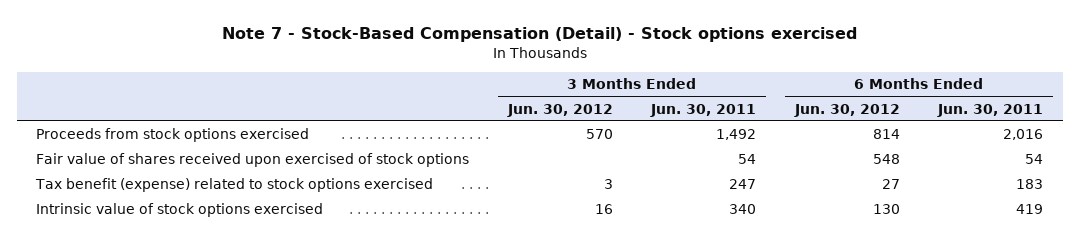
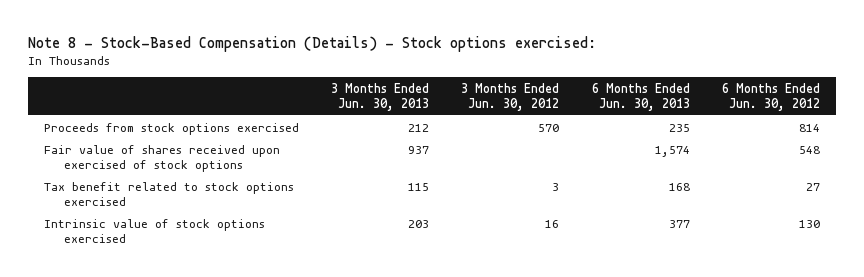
- Note 7 - Stock-Based Compensation (Detail) - Stock options exercised
+ Note 8 - Stock-Based Compensation (Details) - Stock options exercised:
- | 3 Months Ended Jun. 30, 2012 | 3 Months Ended Jun. 30, 2011 | 6 Months Ended Jun. 30, 2012 | 6 Months Ended Jun. 30, 2011
+ | 3 Months Ended Jun. 30, 2013 | 3 Months Ended Jun. 30, 2012 | 6 Months Ended Jun. 30, 2013 | 6 Months Ended Jun. 30, 2012
- Tax benefit (expense) related to stock options exercised | 3 | 247 | 27 | 183
+ Tax benefit related to stock options exercised | 115 | 3 | 168 | 27

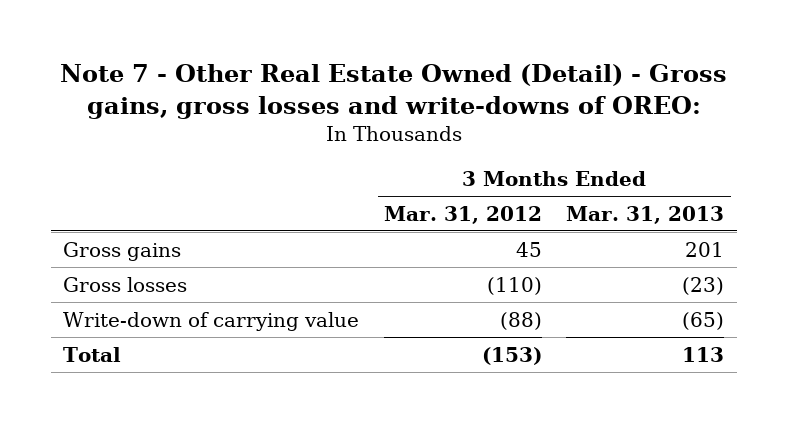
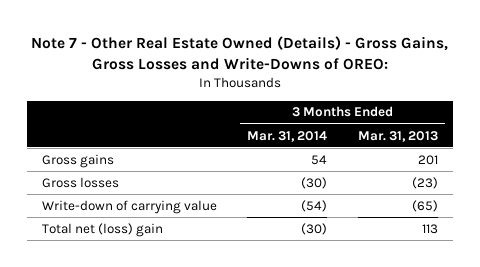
- Note 7 - Other Real Estate Owned (Detail) - Gross gains, gross losses and write-downs of OREO:
+ Note 7 - Other Real Estate Owned (Details) - Gross Gains, Gross Losses and Write-Downs of OREO:
- | 3 Months Ended Mar. 31, 2012 | 3 Months Ended Mar. 31, 2013
+ | 3 Months Ended Mar. 31, 2014 | 3 Months Ended Mar. 31, 2013
- Total | (153) | 113
+ Total net (loss) gain | (30) | 113

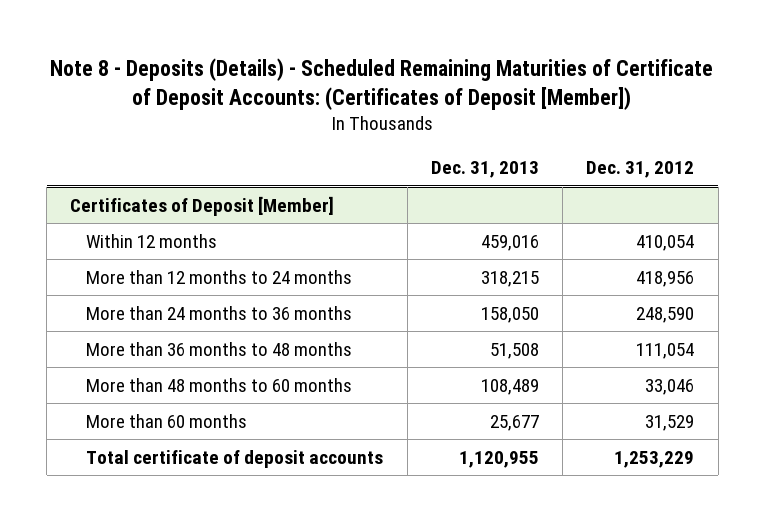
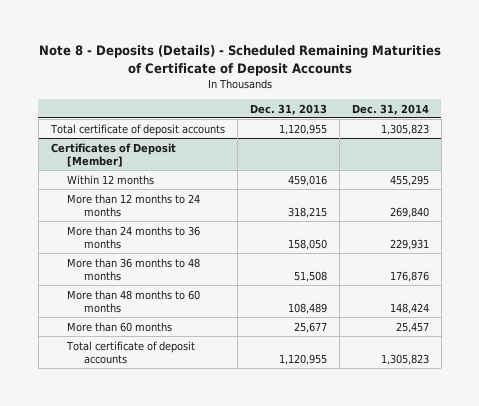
- Note 8 - Deposits (Details) - Scheduled Remaining Maturities of Certificate of Deposit Accounts: (Certificates of Deposit [Member])
+ Note 8 - Deposits (Details) - Scheduled Remaining Maturities of Certificate of Deposit Accounts
- | Dec. 31, 2013 | Dec. 31, 2012
+ | Dec. 31, 2013 | Dec. 31, 2014
+ Total certificate of deposit accounts | 1,120,955 | 1,305,823

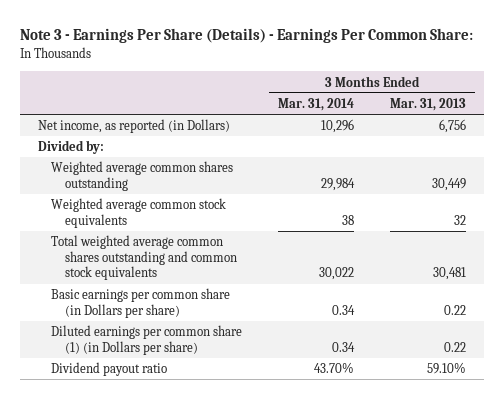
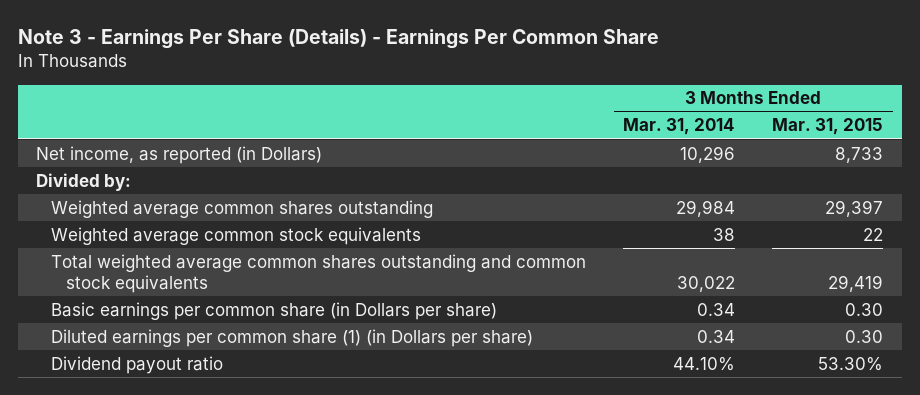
- Note 3 - Earnings Per Share (Details) - Earnings Per Common Share:
+ Note 3 - Earnings Per Share (Details) - Earnings Per Common Share
- | 3 Months Ended Mar. 31, 2014 | 3 Months Ended Mar. 31, 2013
+ | 3 Months Ended Mar. 31, 2014 | 3 Months Ended Mar. 31, 2015
- Dividend payout ratio | 43.70% | 59.10%
+ Dividend payout ratio | 44.10% | 53.30%

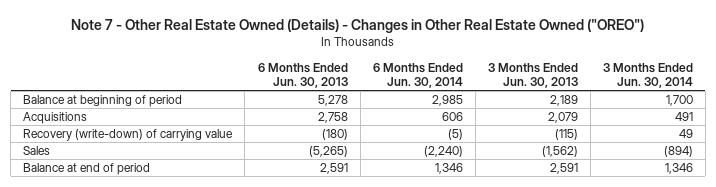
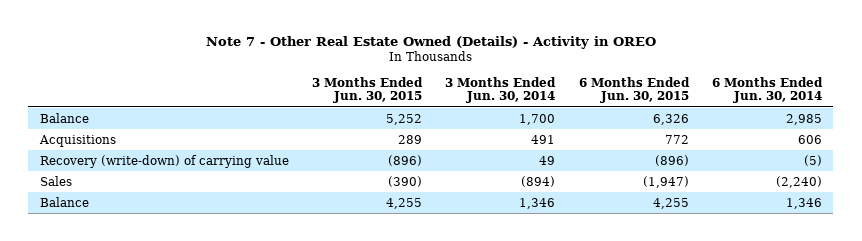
- Note 7 - Other Real Estate Owned (Details) - Changes in Other Real Estate Owned ("OREO")
+ Note 7 - Other Real Estate Owned (Details) - Activity in OREO
- | 6 Months Ended Jun. 30, 2013 | 6 Months Ended Jun. 30, 2014 | 3 Months Ended Jun. 30, 2013 | 3 Months Ended Jun. 30, 2014
+ | 3 Months Ended Jun. 30, 2015 | 3 Months Ended Jun. 30, 2014 | 6 Months Ended Jun. 30, 2015 | 6 Months Ended Jun. 30, 2014
- Balance at beginning of period | 5,278 | 2,985 | 2,189 | 1,700
+ Balance | 5,252 | 1,700 | 6,326 | 2,985
- Balance at end of period | 2,591 | 1,346 | 2,591 | 1,346
+ Balance | 4,255 | 1,346 | 4,255 | 1,346

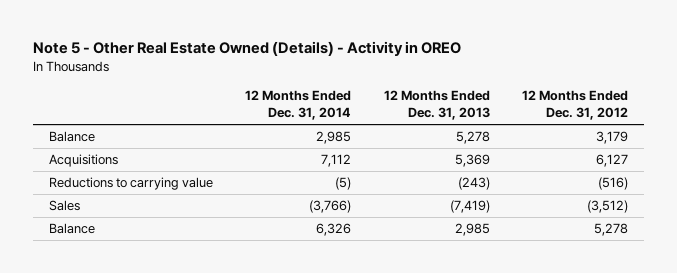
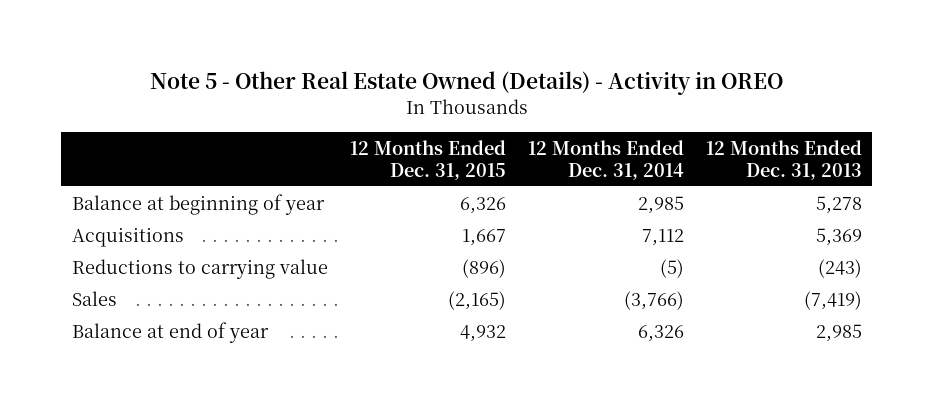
- | 12 Months Ended Dec. 31, 2014 | 12 Months Ended Dec. 31, 2013 | 12 Months Ended Dec. 31, 2012
+ | 12 Months Ended Dec. 31, 2015 | 12 Months Ended Dec. 31, 2014 | 12 Months Ended Dec. 31, 2013
- Balance | 2,985 | 5,278 | 3,179
+ Balance at beginning of year | 6,326 | 2,985 | 5,278
- Balance | 6,326 | 2,985 | 5,278
+ Balance at end of year | 4,932 | 6,326 | 2,985

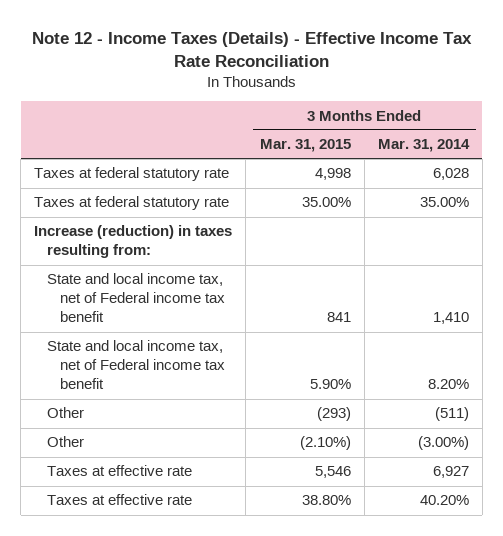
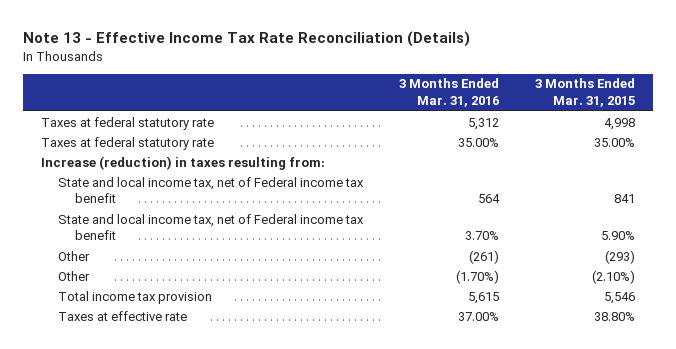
- Note 12 - Income Taxes (Details) - Effective Income Tax Rate Reconciliation
+ Note 13 - Effective Income Tax Rate Reconciliation (Details)
- | 3 Months Ended Mar. 31, 2015 | 3 Months Ended Mar. 31, 2014
+ | 3 Months Ended Mar. 31, 2016 | 3 Months Ended Mar. 31, 2015
- Taxes at effective rate | 5,546 | 6,927
+ Total income tax provision | 5,615 | 5,546

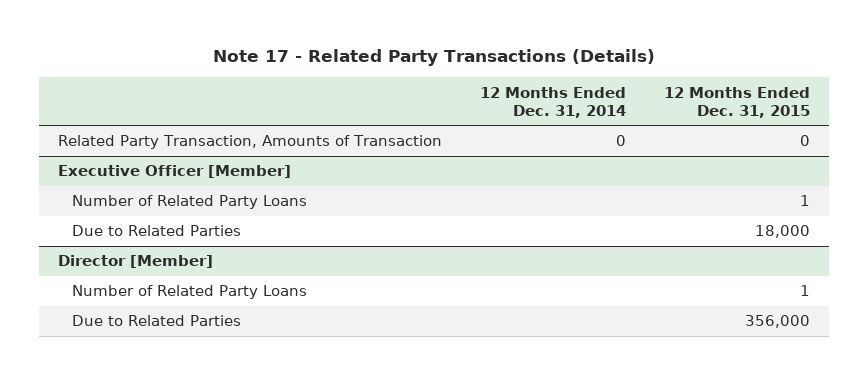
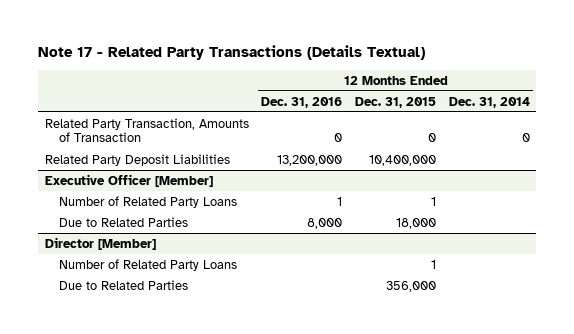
- Note 17 - Related Party Transactions (Details)
+ Note 17 - Related Party Transactions (Details Textual)
- | 12 Months Ended Dec. 31, 2014 | 12 Months Ended Dec. 31, 2015
+ | 12 Months Ended Dec. 31, 2016 | 12 Months Ended Dec. 31, 2015 | 12 Months Ended Dec. 31, 2014
+ Related Party Deposit Liabilities | 13,200,000 | 10,400,000 |

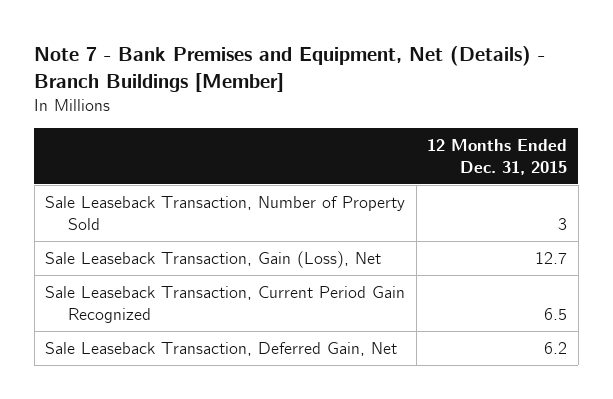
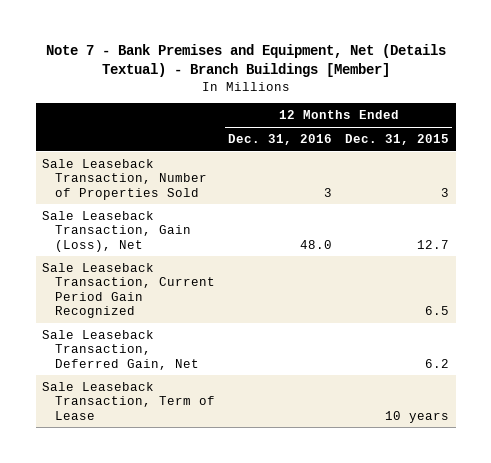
- Note 7 - Bank Premises and Equipment, Net (Details) - Branch Buildings [Member]
+ Note 7 - Bank Premises and Equipment, Net (Details Textual) - Branch Buildings [Member]
- | 12 Months Ended Dec. 31, 2015
+ | 12 Months Ended Dec. 31, 2016 | 12 Months Ended Dec. 31, 2015
- Sale Leaseback Transaction, Number of Property Sold | 3
+ Sale Leaseback Transaction, Number of Properties Sold | 3 | 3
+ Sale Leaseback Transaction, Term of Lease | | 10 years

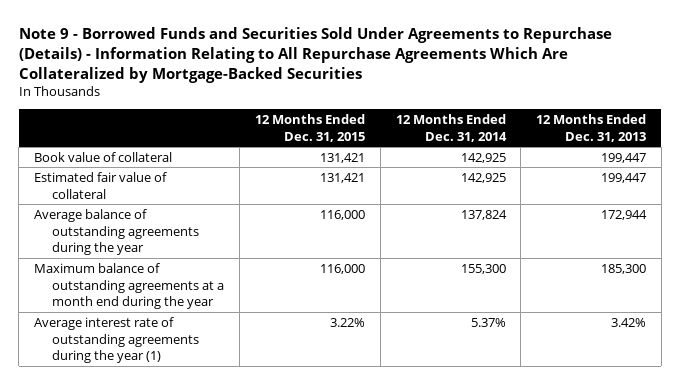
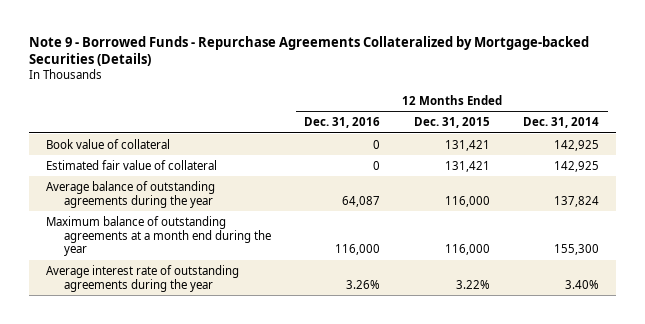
- Note 9 - Borrowed Funds and Securities Sold Under Agreements to Repurchase (Details) - Information Relating to All Repurchase Agreements Which Are Collateralized by Mortgage-Backed Securities
+ Note 9 - Borrowed Funds - Repurchase Agreements Collateralized by Mortgage-backed Securities (Details)
- | 12 Months Ended Dec. 31, 2015 | 12 Months Ended Dec. 31, 2014 | 12 Months Ended Dec. 31, 2013
+ | 12 Months Ended Dec. 31, 2016 | 12 Months Ended Dec. 31, 2015 | 12 Months Ended Dec. 31, 2014
- Average interest rate of outstanding agreements during the year (1) | 3.22% | 5.37% | 3.42%
+ Average interest rate of outstanding agreements during the year | 3.26% | 3.22% | 3.40%

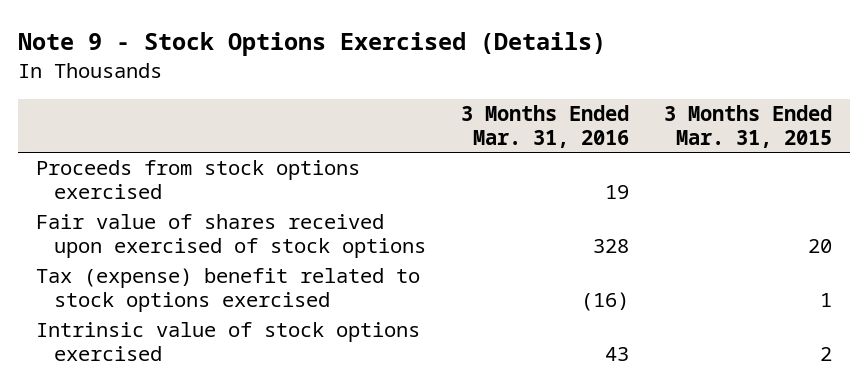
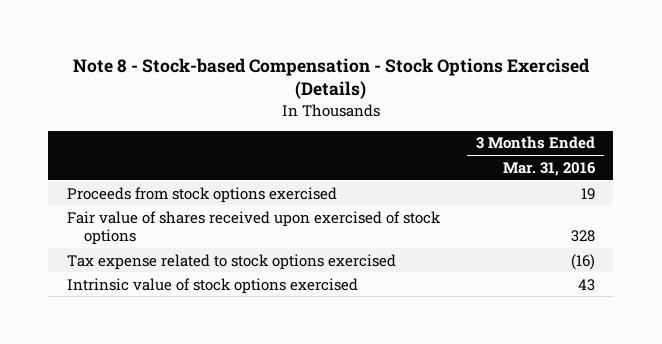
- Note 9 - Stock Options Exercised (Details)
+ Note 8 - Stock-based Compensation - Stock Options Exercised (Details)
- | 3 Months Ended Mar. 31, 2016 | 3 Months Ended Mar. 31, 2015
+ | 3 Months Ended Mar. 31, 2016
- Tax (expense) benefit related to stock options exercised | (16) | 1
+ Tax expense related to stock options exercised | (16)

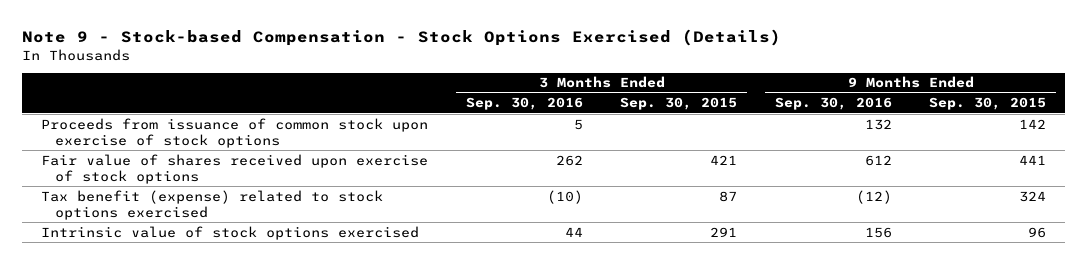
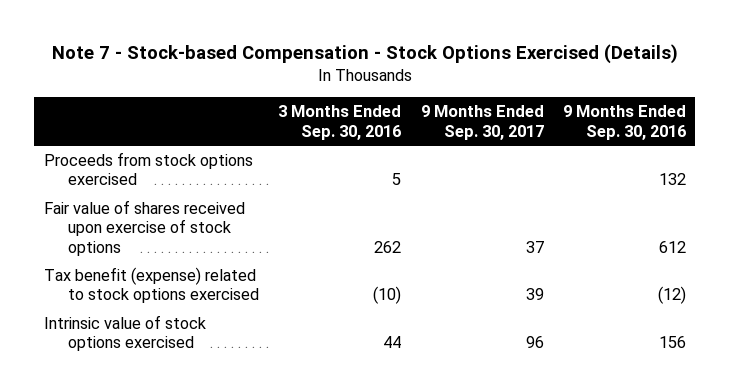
- Note 9 - Stock-based Compensation - Stock Options Exercised (Details)
+ Note 7 - Stock-based Compensation - Stock Options Exercised (Details)
- | 3 Months Ended Sep. 30, 2016 | 3 Months Ended Sep. 30, 2015 | 9 Months Ended Sep. 30, 2016 | 9 Months Ended Sep. 30, 2015
+ | 3 Months Ended Sep. 30, 2016 | 9 Months Ended Sep. 30, 2017 | 9 Months Ended Sep. 30, 2016
- Proceeds from issuance of common stock upon exercise of stock options | 5 | | 132 | 142
+ Proceeds from stock options exercised | 5 | | 132

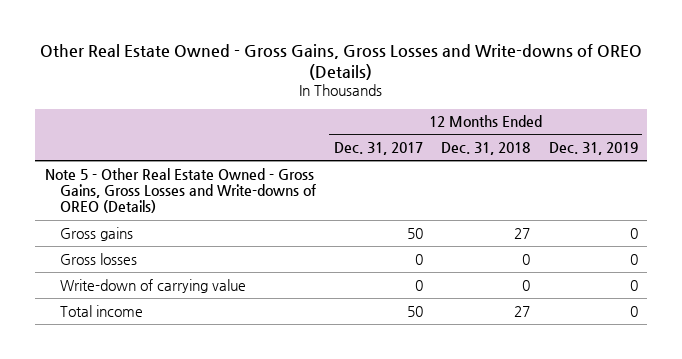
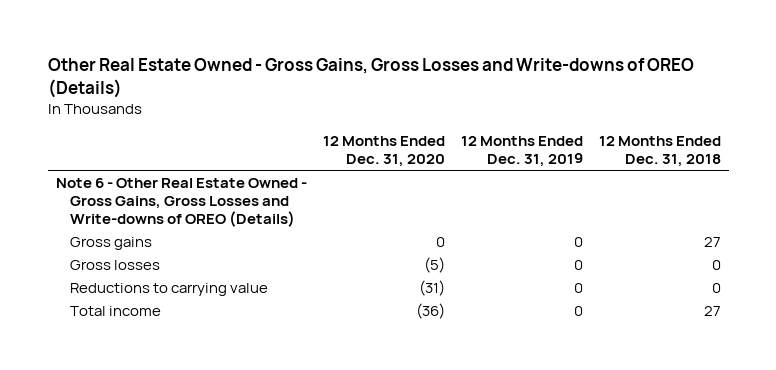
- | 12 Months Ended Dec. 31, 2017 | 12 Months Ended Dec. 31, 2018 | 12 Months Ended Dec. 31, 2019
+ | 12 Months Ended Dec. 31, 2020 | 12 Months Ended Dec. 31, 2019 | 12 Months Ended Dec. 31, 2018
- Note 5 - Other Real Estate Owned - Gross Gains, Gross Losses and Write-downs of OREO (Details)
+ Note 6 - Other Real Estate Owned - Gross Gains, Gross Losses and Write-downs of OREO (Details)
- Write-down of carrying value | 0 | 0 | 0
+ Reductions to carrying value | (31) | 0 | 0

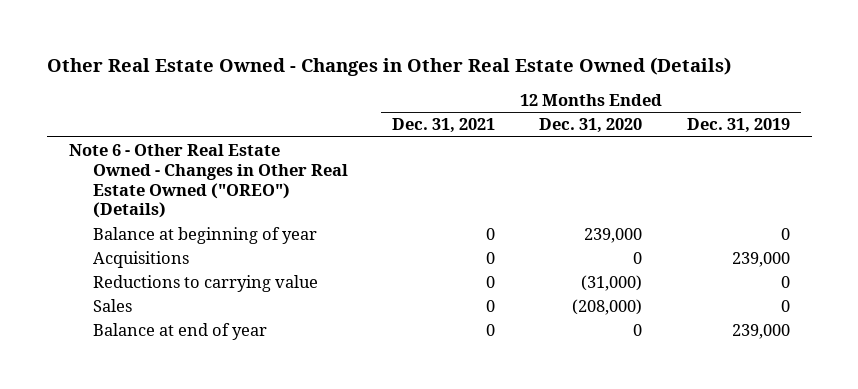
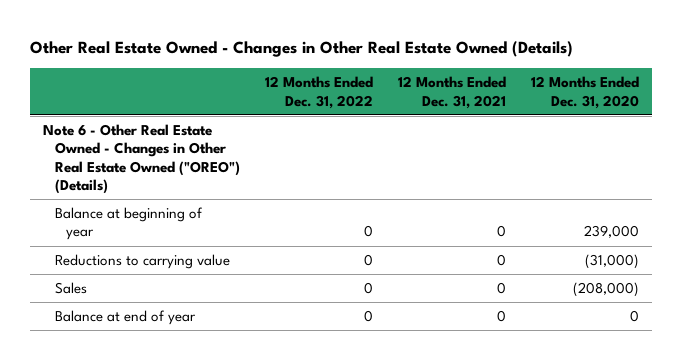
- | 12 Months Ended Dec. 31, 2021 | 12 Months Ended Dec. 31, 2020 | 12 Months Ended Dec. 31, 2019
+ | 12 Months Ended Dec. 31, 2022 | 12 Months Ended Dec. 31, 2021 | 12 Months Ended Dec. 31, 2020
- Acquisitions | 0 | 0 | 239,000

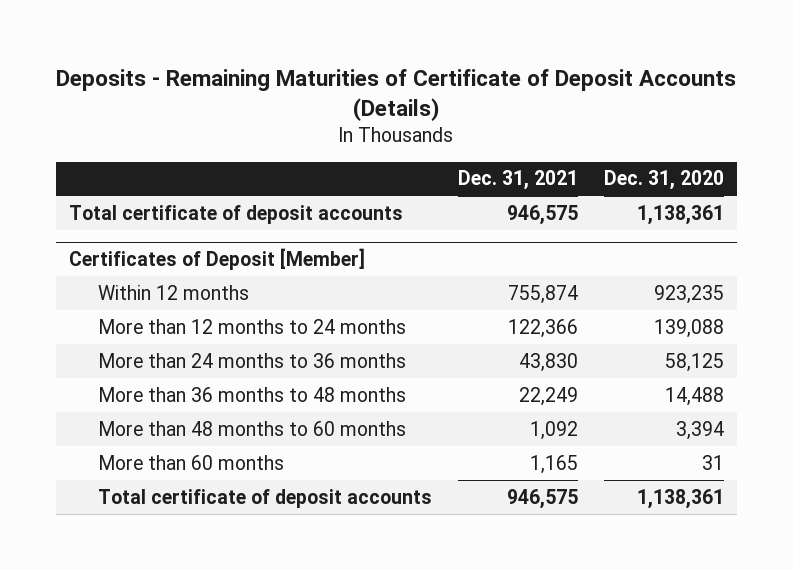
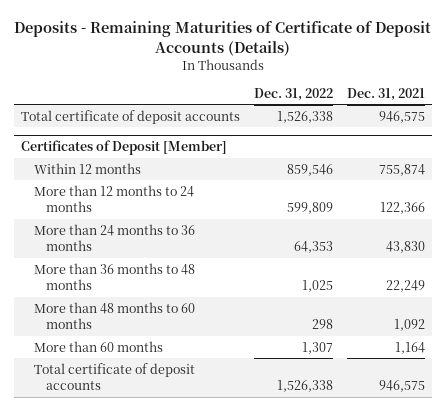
- | Dec. 31, 2021 | Dec. 31, 2020
+ | Dec. 31, 2022 | Dec. 31, 2021
@ Certificates of Deposit [Member]
- More than 60 months | 1,165 | 31
+ More than 60 months | 1,307 | 1,164

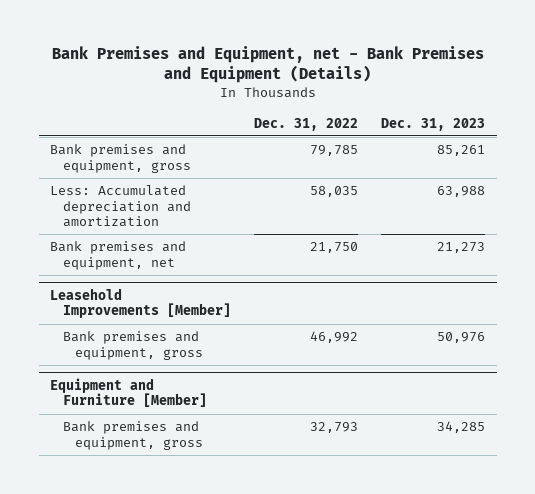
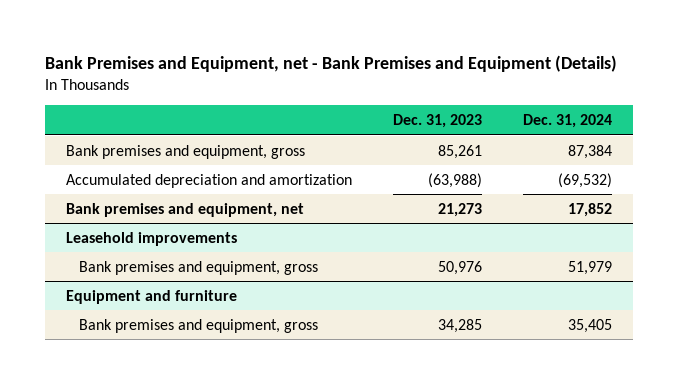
- | Dec. 31, 2022 | Dec. 31, 2023
+ | Dec. 31, 2023 | Dec. 31, 2024
- Less: Accumulated depreciation and amortization | 58,035 | 63,988
+ Accumulated depreciation and amortization | (63,988) | (69,532)
- Leasehold Improvements [Member]
+ Leasehold improvements
- Equipment and Furniture [Member]
+ Equipment and furniture

